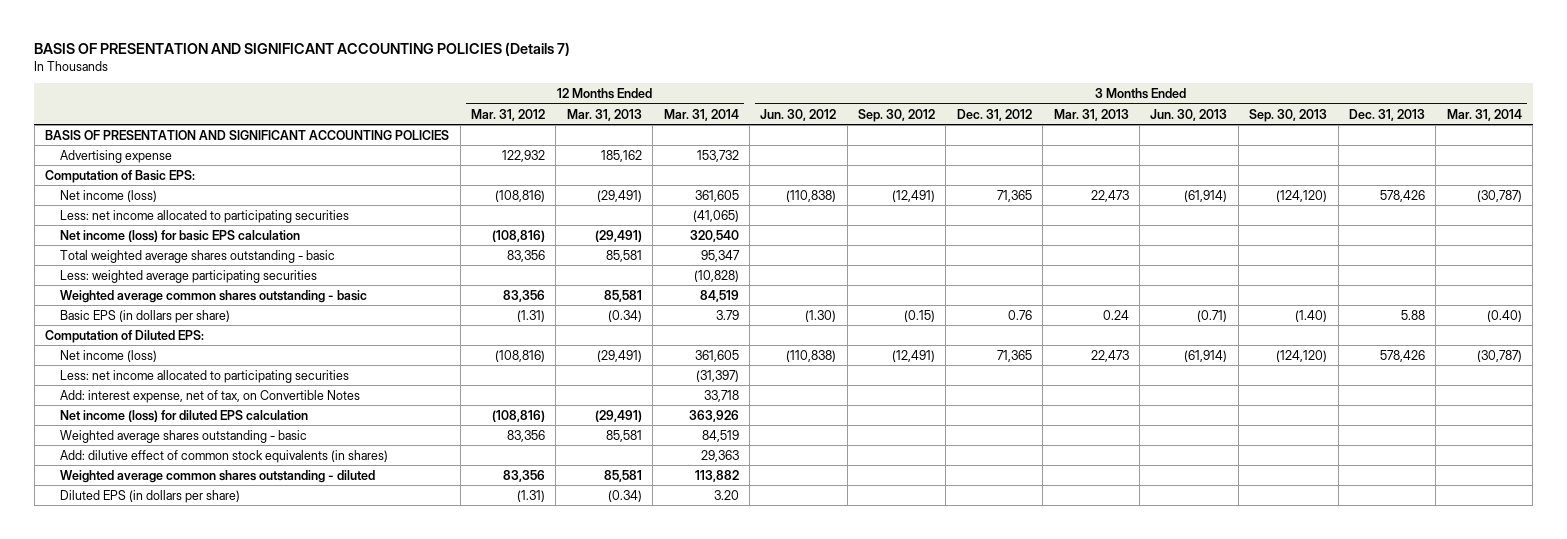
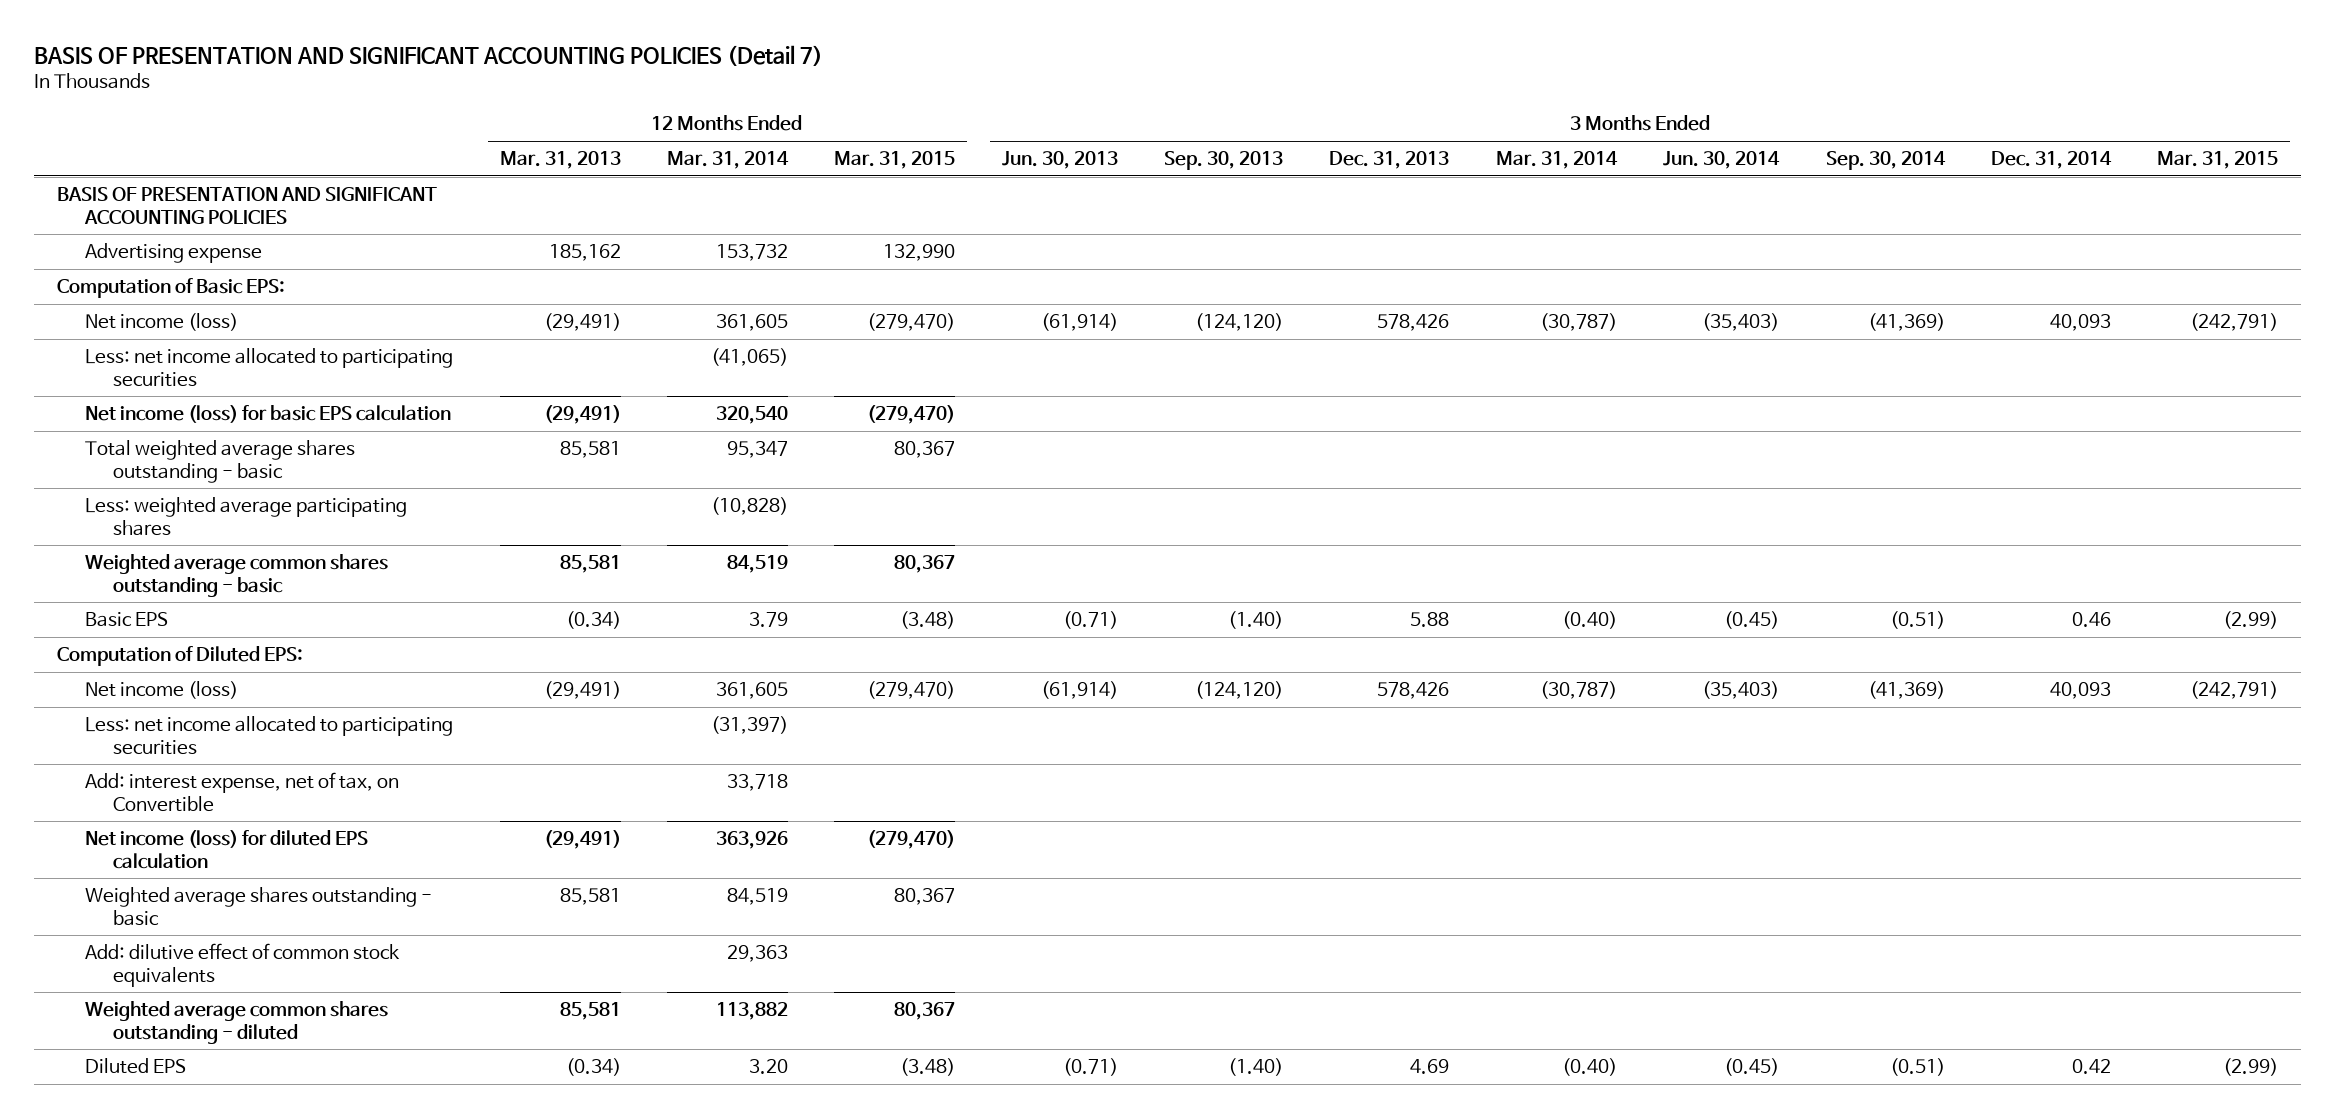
- BASIS OF PRESENTATION AND SIGNIFICANT ACCOUNTING POLICIES (Details 7)
+ BASIS OF PRESENTATION AND SIGNIFICANT ACCOUNTING POLICIES (Detail 7)
- | 12 Months Ended Mar. 31, 2012 | 12 Months Ended Mar. 31, 2013 | 12 Months Ended Mar. 31, 2014 | 3 Months Ended Jun. 30, 2012 | 3 Months Ended Sep. 30, 2012 | 3 Months Ended Dec. 31, 2012 | 3 Months Ended Mar. 31, 2013 | 3 Months Ended Jun. 30, 2013 | 3 Months Ended Sep. 30, 2013 | 3 Months Ended Dec. 31, 2013 | 3 Months Ended Mar. 31, 2014
+ | 12 Months Ended Mar. 31, 2013 | 12 Months Ended Mar. 31, 2014 | 12 Months Ended Mar. 31, 2015 | 3 Months Ended Jun. 30, 2013 | 3 Months Ended Sep. 30, 2013 | 3 Months Ended Dec. 31, 2013 | 3 Months Ended Mar. 31, 2014 | 3 Months Ended Jun. 30, 2014 | 3 Months Ended Sep. 30, 2014 | 3 Months Ended Dec. 31, 2014 | 3 Months Ended Mar. 31, 2015
- Less: weighted average participating securities | | | (10,828) | | | | | | | |
+ Less: weighted average participating shares | | (10,828) | | | | | | | | |
- Basic EPS (in dollars per share) | (1.31) | (0.34) | 3.79 | (1.30) | (0.15) | 0.76 | 0.24 | (0.71) | (1.40) | 5.88 | (0.40)
+ Basic EPS | (0.34) | 3.79 | (3.48) | (0.71) | (1.40) | 5.88 | (0.40) | (0.45) | (0.51) | 0.46 | (2.99)
- Add: interest expense, net of tax, on Convertible Notes | | | 33,718 | | | | | | | |
+ Add: interest expense, net of tax, on Convertible | | 33,718 | | | | | | | | |
- Add: dilutive effect of common stock equivalents (in shares) | | | 29,363 | | | | | | | |
+ Add: dilutive effect of common stock equivalents | | 29,363 | | | | | | | | |
- Diluted EPS (in dollars per share) | (1.31) | (0.34) | 3.20 | | | | | | | |
+ Diluted EPS | (0.34) | 3.20 | (3.48) | (0.71) | (1.40) | 4.69 | (0.40) | (0.45) | (0.51) | 0.42 | (2.99)

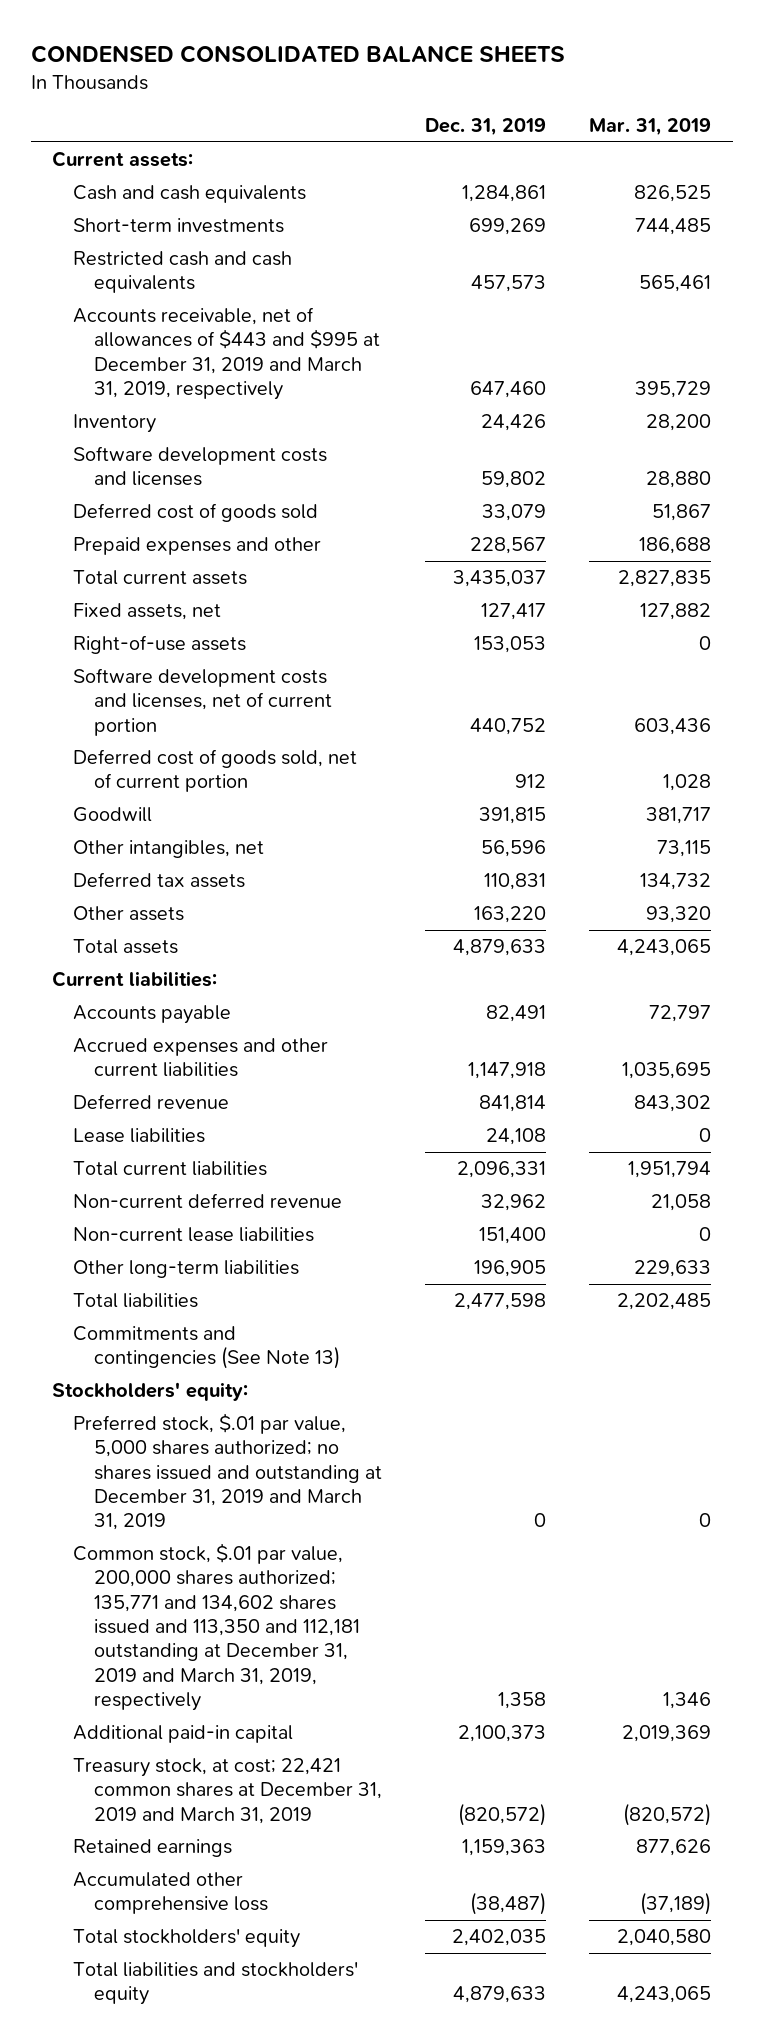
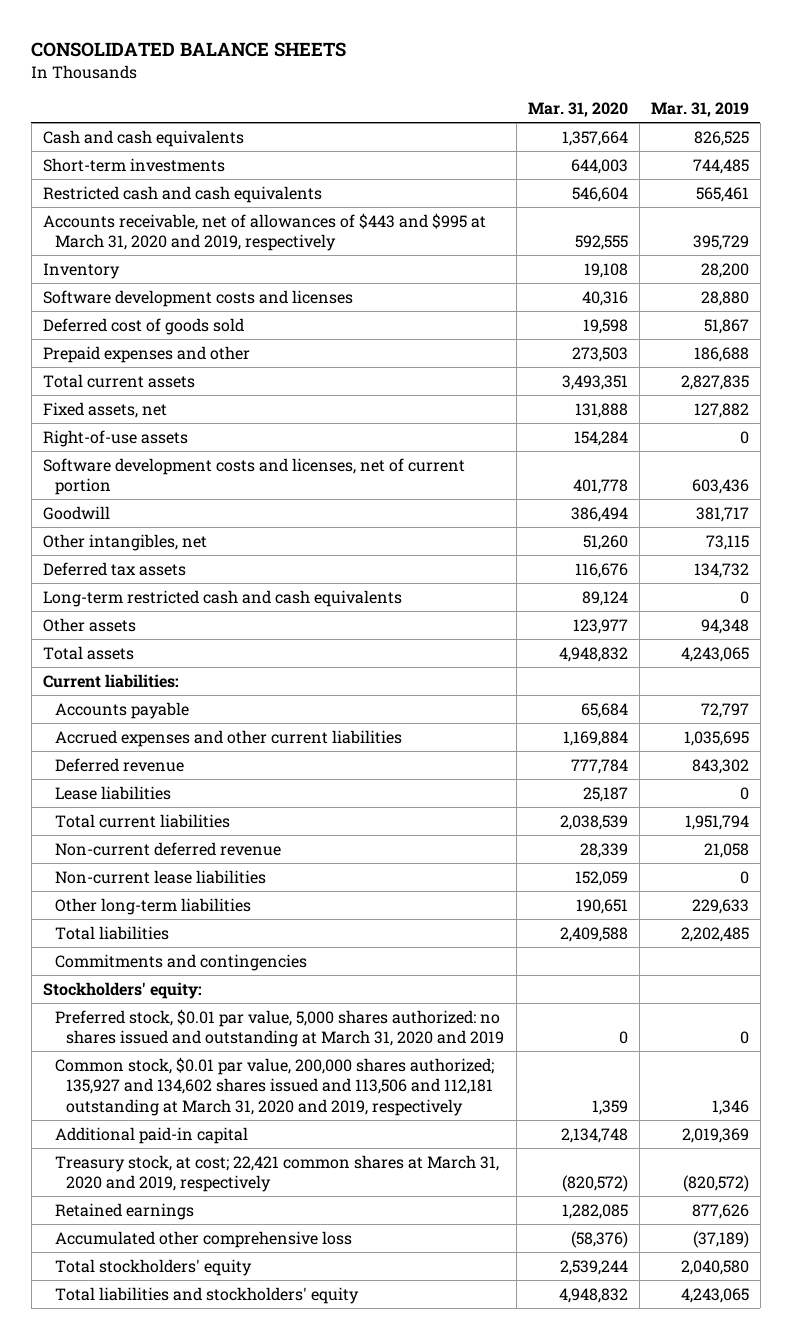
- CONDENSED CONSOLIDATED BALANCE SHEETS
+ CONSOLIDATED BALANCE SHEETS
- | Dec. 31, 2019 | Mar. 31, 2019
+ | Mar. 31, 2020 | Mar. 31, 2019
- Current assets:
- Accounts receivable, net of allowances of $443 and $995 at December 31, 2019 and March 31, 2019, respectively | 647,460 | 395,729
+ Accounts receivable, net of allowances of $443 and $995 at March 31, 2020 and 2019, respectively | 592,555 | 395,729
- Deferred cost of goods sold, net of current portion | 912 | 1,028
- Other assets | 163,220 | 93,320
+ Long-term restricted cash and cash equivalents | 89,124 | 0
+ Other assets | 123,977 | 94,348
- Commitments and contingencies (See Note 13)
+ Commitments and contingencies
- Preferred stock, $.01 par value, 5,000 shares authorized; no shares issued and outstanding at December 31, 2019 and March 31, 2019 | 0 | 0
- Common stock, $.01 par value, 200,000 shares authorized; 135,771 and 134,602 shares issued and 113,350 and 112,181 outstanding at December 31, 2019 and March 31, 2019, respectively | 1,358 | 1,346
+ Preferred stock, $0.01 par value, 5,000 shares authorized: no shares issued and outstanding at March 31, 2020 and 2019 | 0 | 0
+ Common stock, $0.01 par value, 200,000 shares authorized; 135,927 and 134,602 shares issued and 113,506 and 112,181 outstanding at March 31, 2020 and 2019, respectively | 1,359 | 1,346
- Treasury stock, at cost; 22,421 common shares at December 31, 2019 and March 31, 2019 | (820,572) | (820,572)
+ Treasury stock, at cost; 22,421 common shares at March 31, 2020 and 2019, respectively | (820,572) | (820,572)

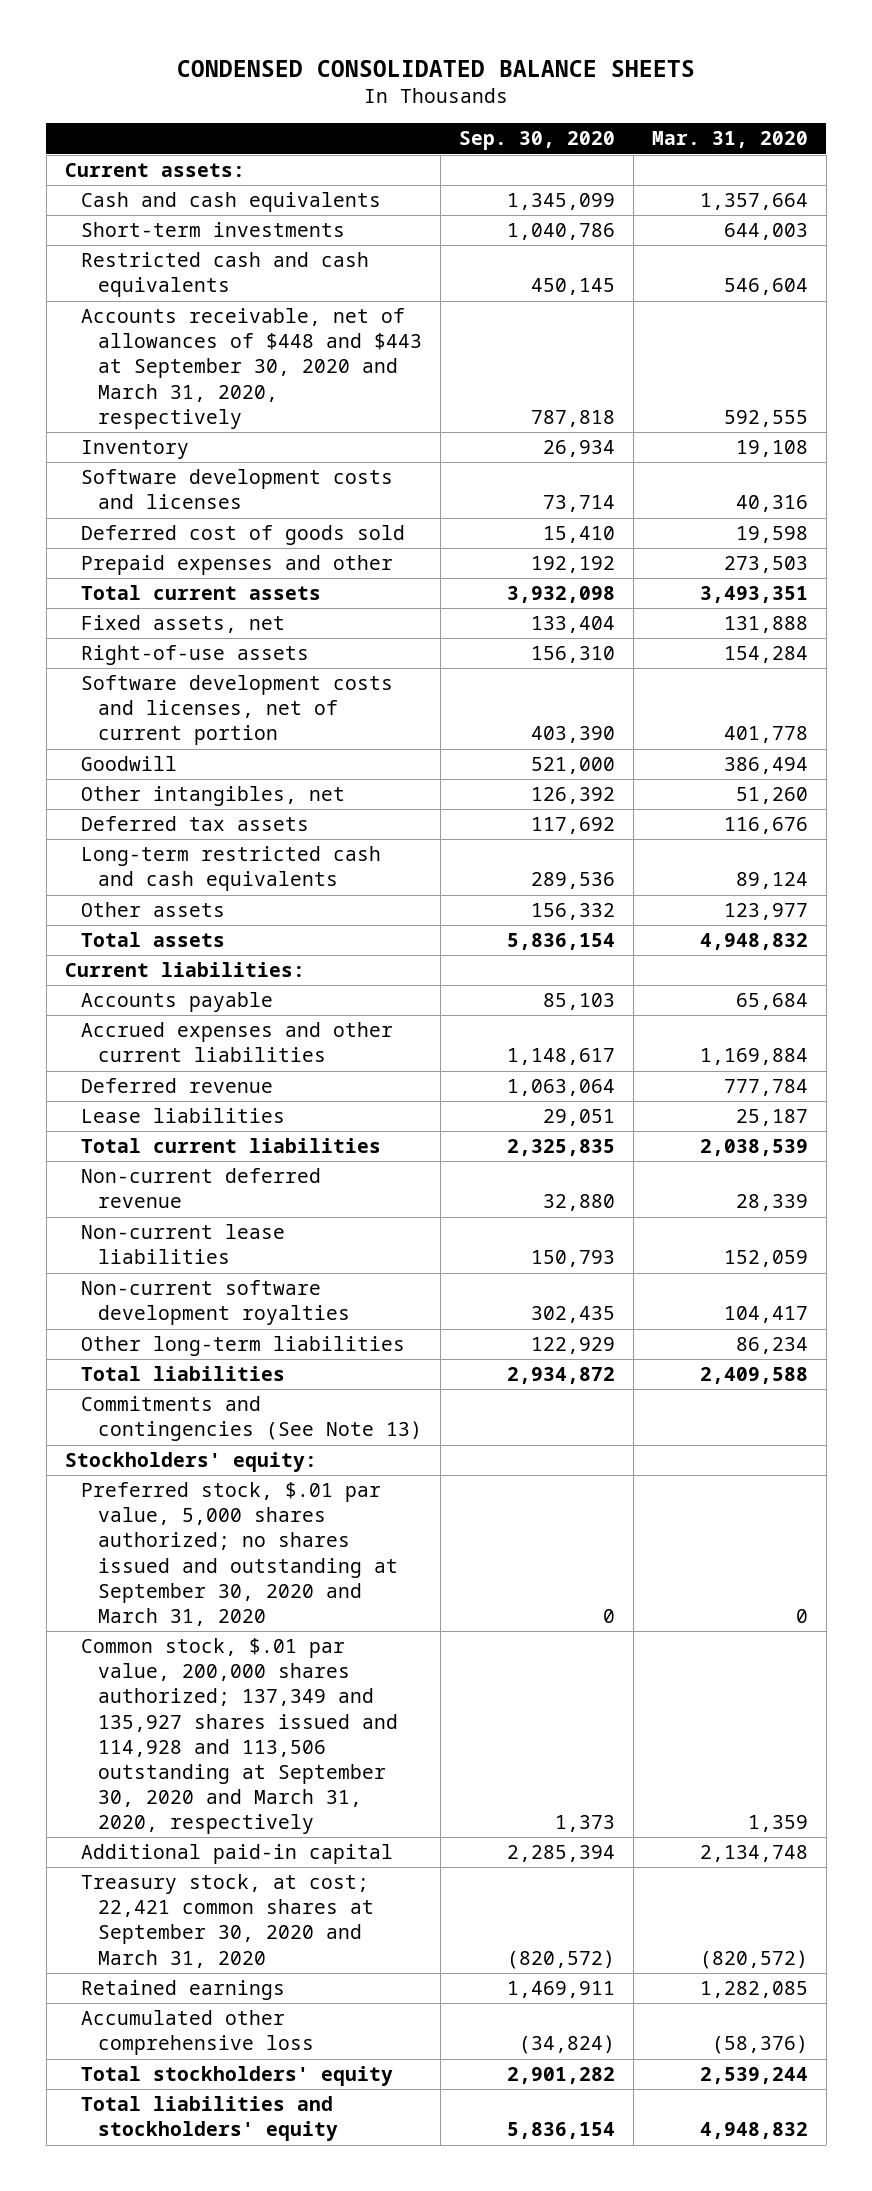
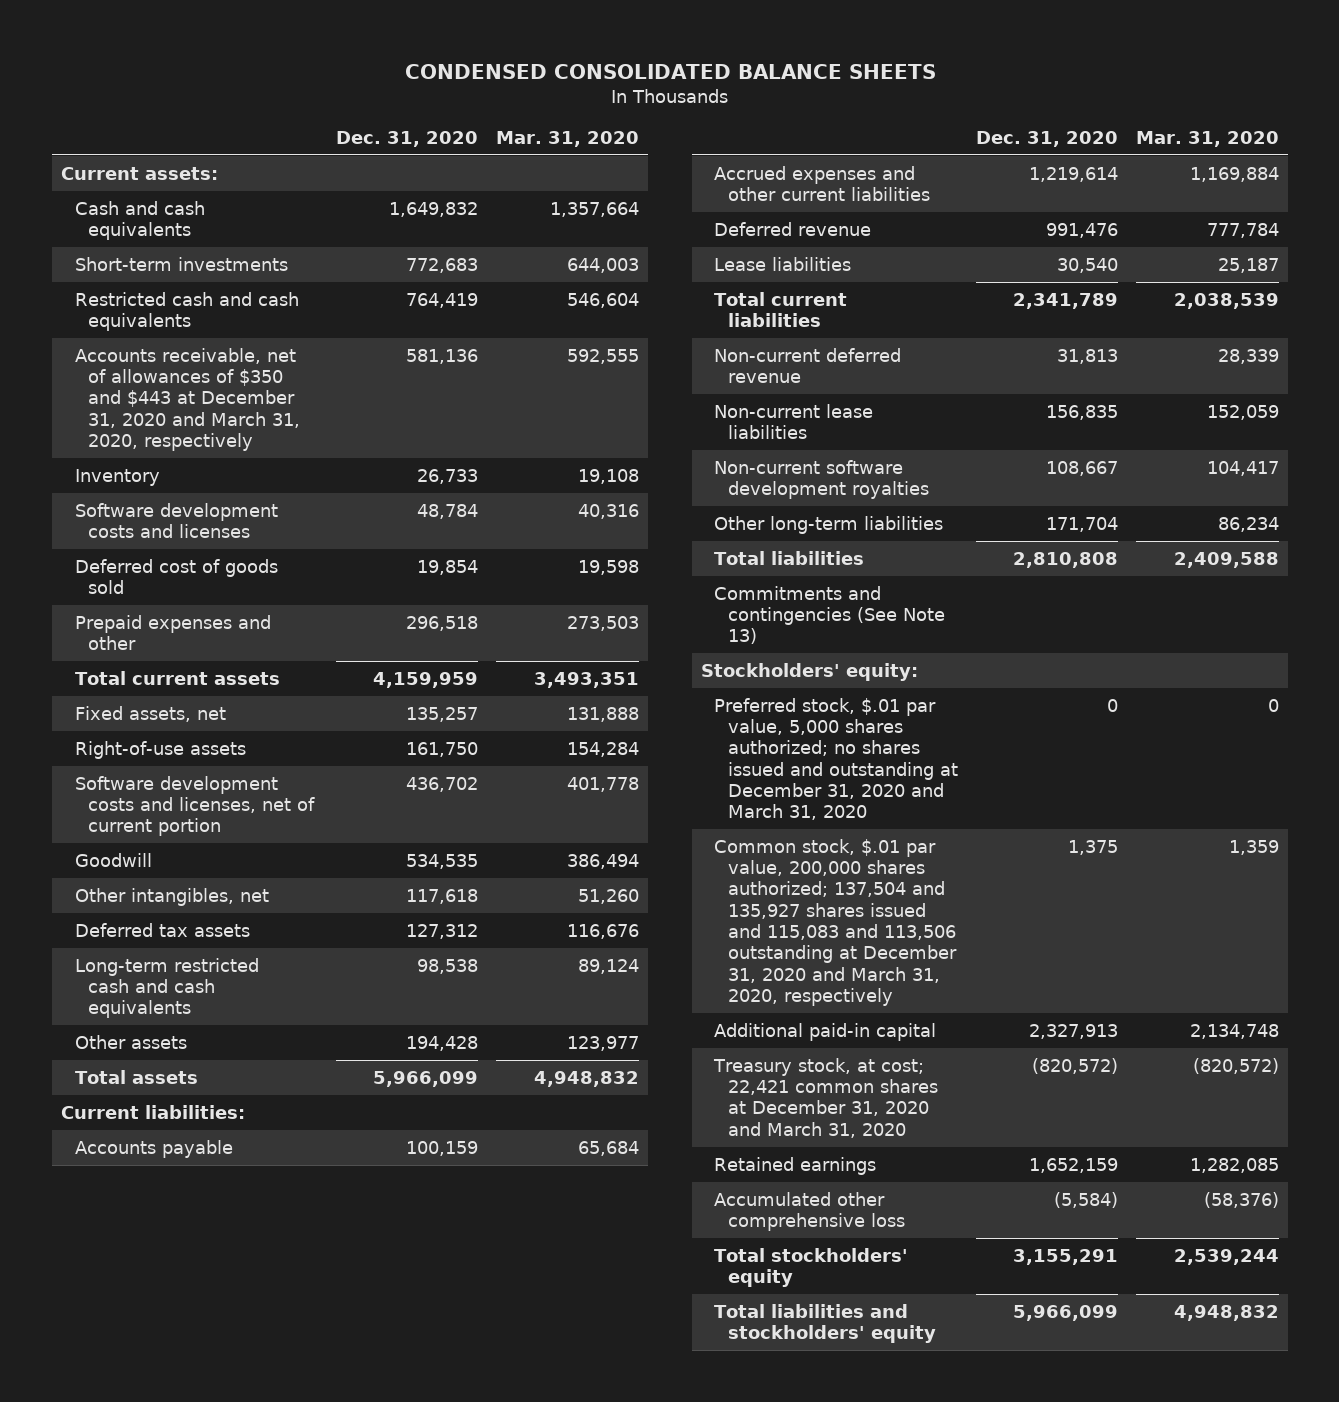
- | Sep. 30, 2020 | Mar. 31, 2020
+ | Dec. 31, 2020 | Mar. 31, 2020
- Accounts receivable, net of allowances of $448 and $443 at September 30, 2020 and March 31, 2020, respectively | 787,818 | 592,555
+ Accounts receivable, net of allowances of $350 and $443 at December 31, 2020 and March 31, 2020, respectively | 581,136 | 592,555
- Preferred stock, $.01 par value, 5,000 shares authorized; no shares issued and outstanding at September 30, 2020 and March 31, 2020 | 0 | 0
- Common stock, $.01 par value, 200,000 shares authorized; 137,349 and 135,927 shares issued and 114,928 and 113,506 outstanding at September 30, 2020 and March 31, 2020, respectively | 1,373 | 1,359
+ Preferred stock, $.01 par value, 5,000 shares authorized; no shares issued and outstanding at December 31, 2020 and March 31, 2020 | 0 | 0
+ Common stock, $.01 par value, 200,000 shares authorized; 137,504 and 135,927 shares issued and 115,083 and 113,506 outstanding at December 31, 2020 and March 31, 2020, respectively | 1,375 | 1,359
- Treasury stock, at cost; 22,421 common shares at September 30, 2020 and March 31, 2020 | (820,572) | (820,572)
+ Treasury stock, at cost; 22,421 common shares at December 31, 2020 and March 31, 2020 | (820,572) | (820,572)

